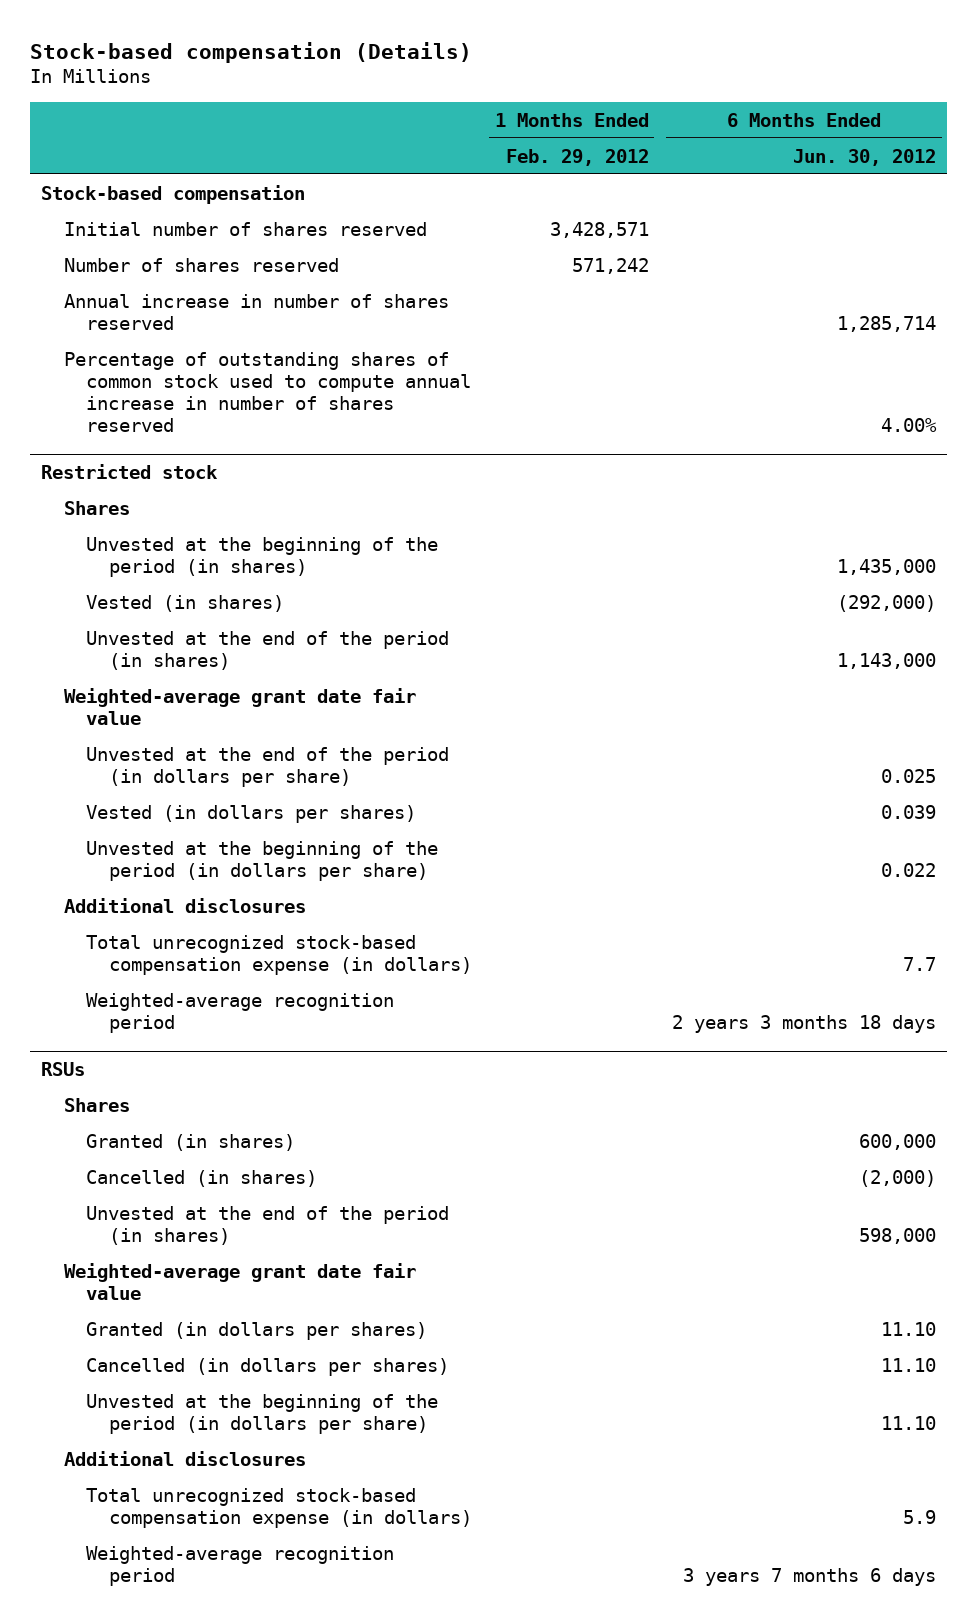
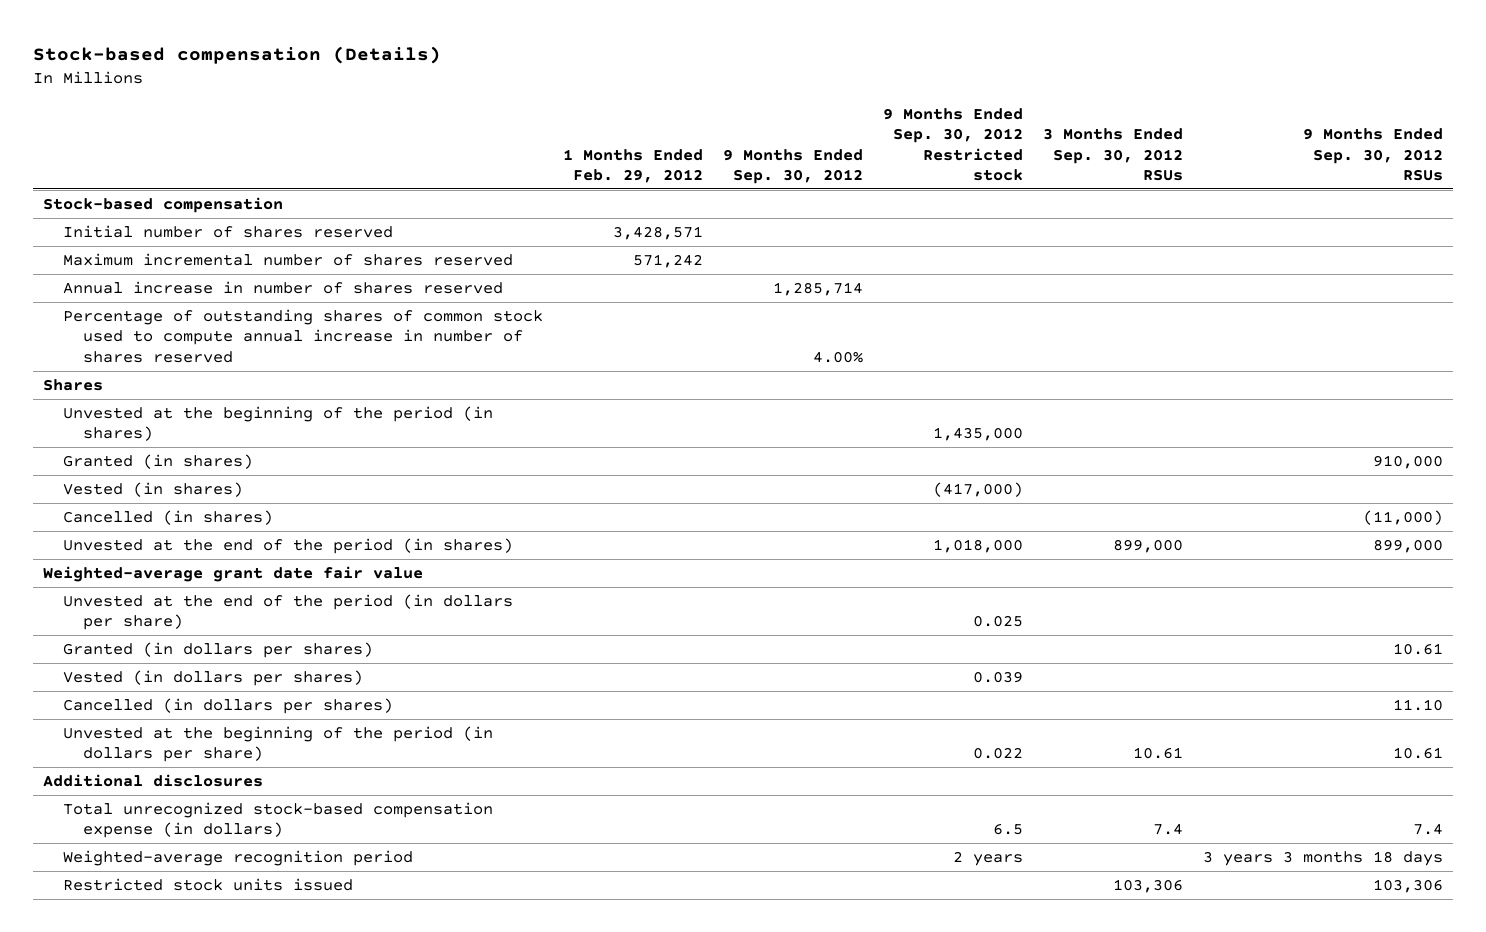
- | 1 Months Ended Feb. 29, 2012 | 6 Months Ended Jun. 30, 2012
+ | 1 Months Ended Feb. 29, 2012 | 9 Months Ended Sep. 30, 2012 | 9 Months Ended Sep. 30, 2012 Restricted stock | 3 Months Ended Sep. 30, 2012 RSUs | 9 Months Ended Sep. 30, 2012 RSUs
- Number of shares reserved | 571,242 |
+ Maximum incremental number of shares reserved | 571,242 | | | |
- Restricted stock
- Shares
- Unvested at the beginning of the period (in shares) | | 1,435,000
- Vested (in shares) | | (292,000)
- Unvested at the end of the period (in shares) | | 1,143,000
- Weighted-average grant date fair value
- Unvested at the end of the period (in dollars per share) | | 0.025
- Vested (in dollars per shares) | | 0.039
- Unvested at the beginning of the period (in dollars per share) | | 0.022
- Additional disclosures
- Total unrecognized stock-based compensation expense (in dollars) | | 7.7
- Weighted-average recognition period | | 2 years 3 months 18 days
- RSUs
- Shares
- Granted (in shares) | | 600,000
- Cancelled (in shares) | | (2,000)
- Unvested at the end of the period (in shares) | | 598,000
- Weighted-average grant date fair value
- Granted (in dollars per shares) | | 11.10
- Cancelled (in dollars per shares) | | 11.10
- Unvested at the beginning of the period (in dollars per share) | | 11.10
- Additional disclosures
- Total unrecognized stock-based compensation expense (in dollars) | | 5.9
- Weighted-average recognition period | | 3 years 7 months 6 days
+ Shares
+ Unvested at the beginning of the period (in shares) | | | 1,435,000 | |
+ Granted (in shares) | | | | | 910,000
+ Vested (in shares) | | | (417,000) | |
+ Cancelled (in shares) | | | | | (11,000)
+ Unvested at the end of the period (in shares) | | | 1,018,000 | 899,000 | 899,000
+ Weighted-average grant date fair value
+ Unvested at the end of the period (in dollars per share) | | | 0.025 | |
+ Granted (in dollars per shares) | | | | | 10.61
+ Vested (in dollars per shares) | | | 0.039 | |
+ Cancelled (in dollars per shares) | | | | | 11.10
+ Unvested at the beginning of the period (in dollars per share) | | | 0.022 | 10.61 | 10.61
+ Additional disclosures
+ Total unrecognized stock-based compensation expense (in dollars) | | | 6.5 | 7.4 | 7.4
+ Weighted-average recognition period | | | 2 years | | 3 years 3 months 18 days
+ Restricted stock units issued | | | | 103,306 | 103,306

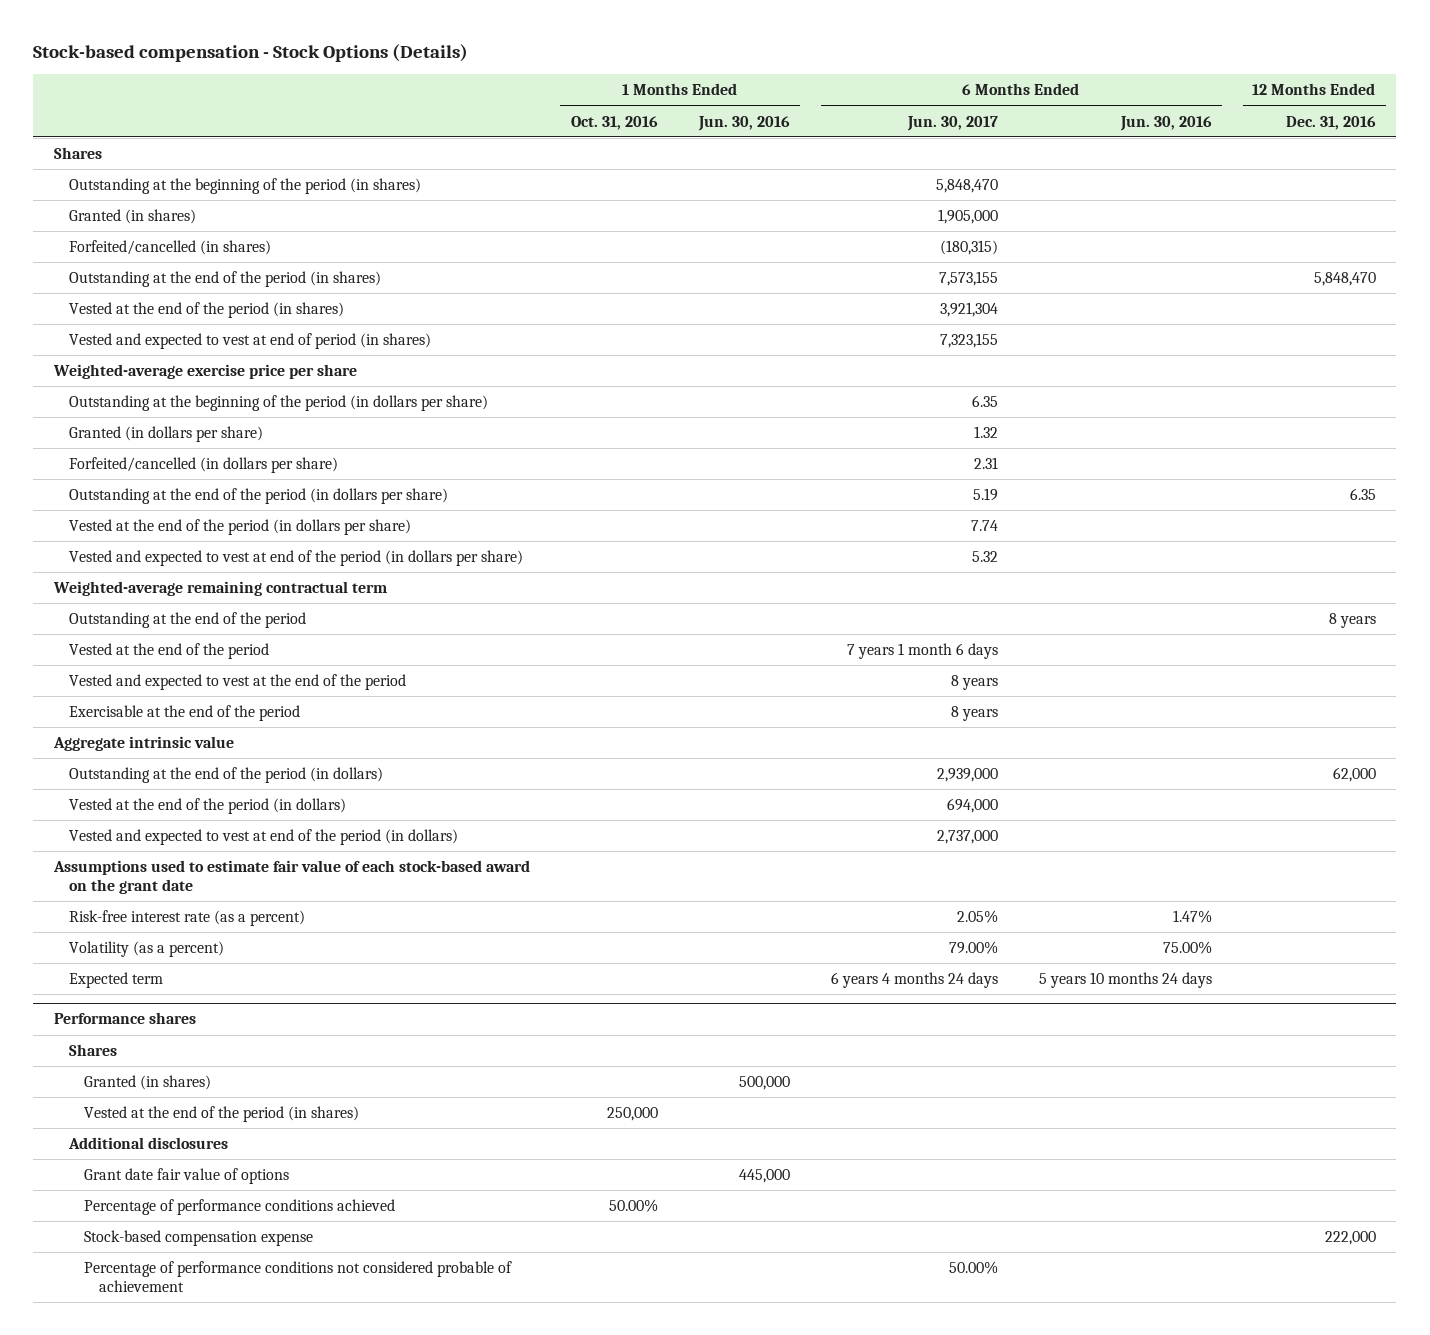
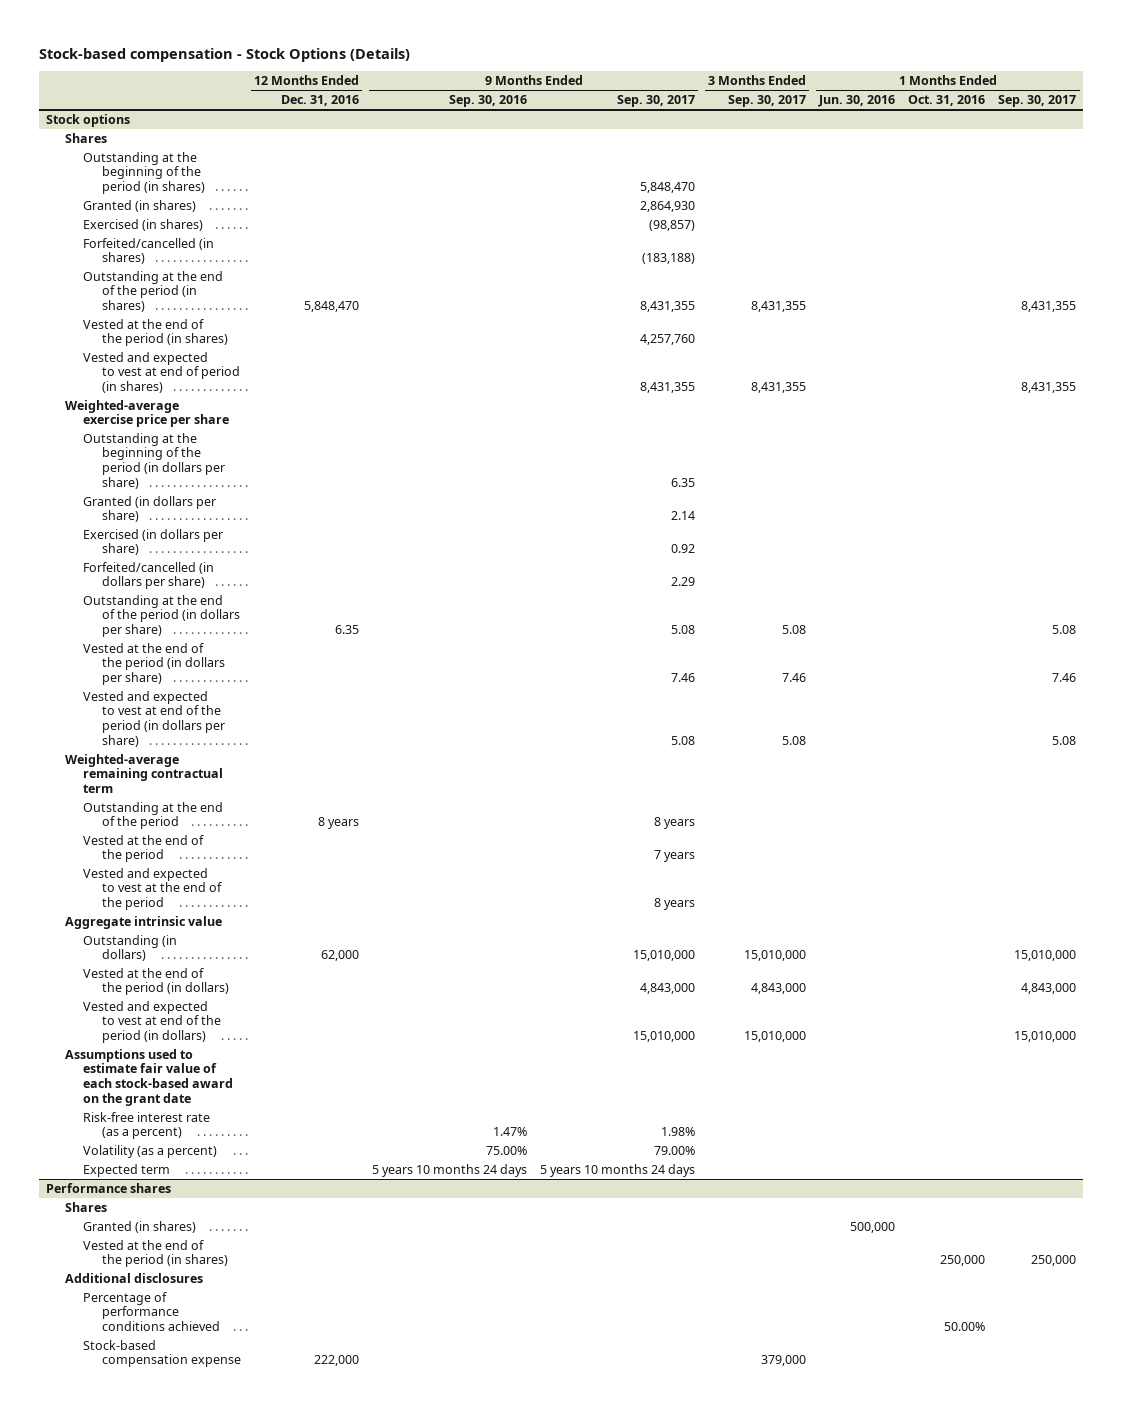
- | 1 Months Ended Oct. 31, 2016 | 1 Months Ended Jun. 30, 2016 | 6 Months Ended Jun. 30, 2017 | 6 Months Ended Jun. 30, 2016 | 12 Months Ended Dec. 31, 2016
+ | 12 Months Ended Dec. 31, 2016 | 9 Months Ended Sep. 30, 2016 | 9 Months Ended Sep. 30, 2017 | 3 Months Ended Sep. 30, 2017 | 1 Months Ended Jun. 30, 2016 | 1 Months Ended Oct. 31, 2016 | 1 Months Ended Sep. 30, 2017
+ Stock options
+ Exercised (in shares) | | | (98,857) | | | |
+ Exercised (in dollars per share) | | | 0.92 | | | |
- Exercisable at the end of the period | | | 8 years | |
- Outstanding at the end of the period (in dollars) | | | 2,939,000 | | 62,000
+ Outstanding (in dollars) | 62,000 | | 15,010,000 | 15,010,000 | | | 15,010,000
@ Performance shares
- Grant date fair value of options | | 445,000 | | |
- Percentage of performance conditions not considered probable of achievement | | | 50.00% | |

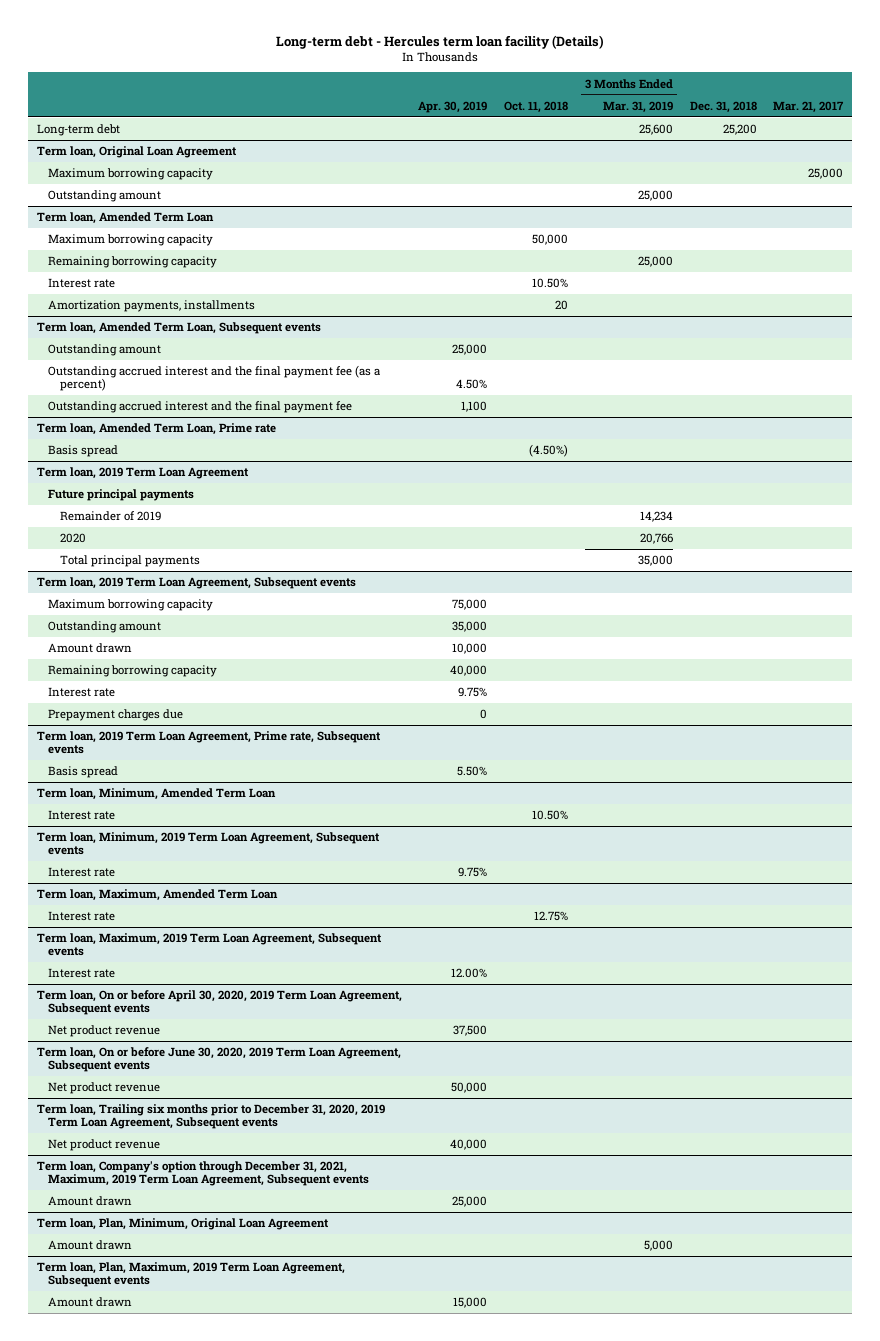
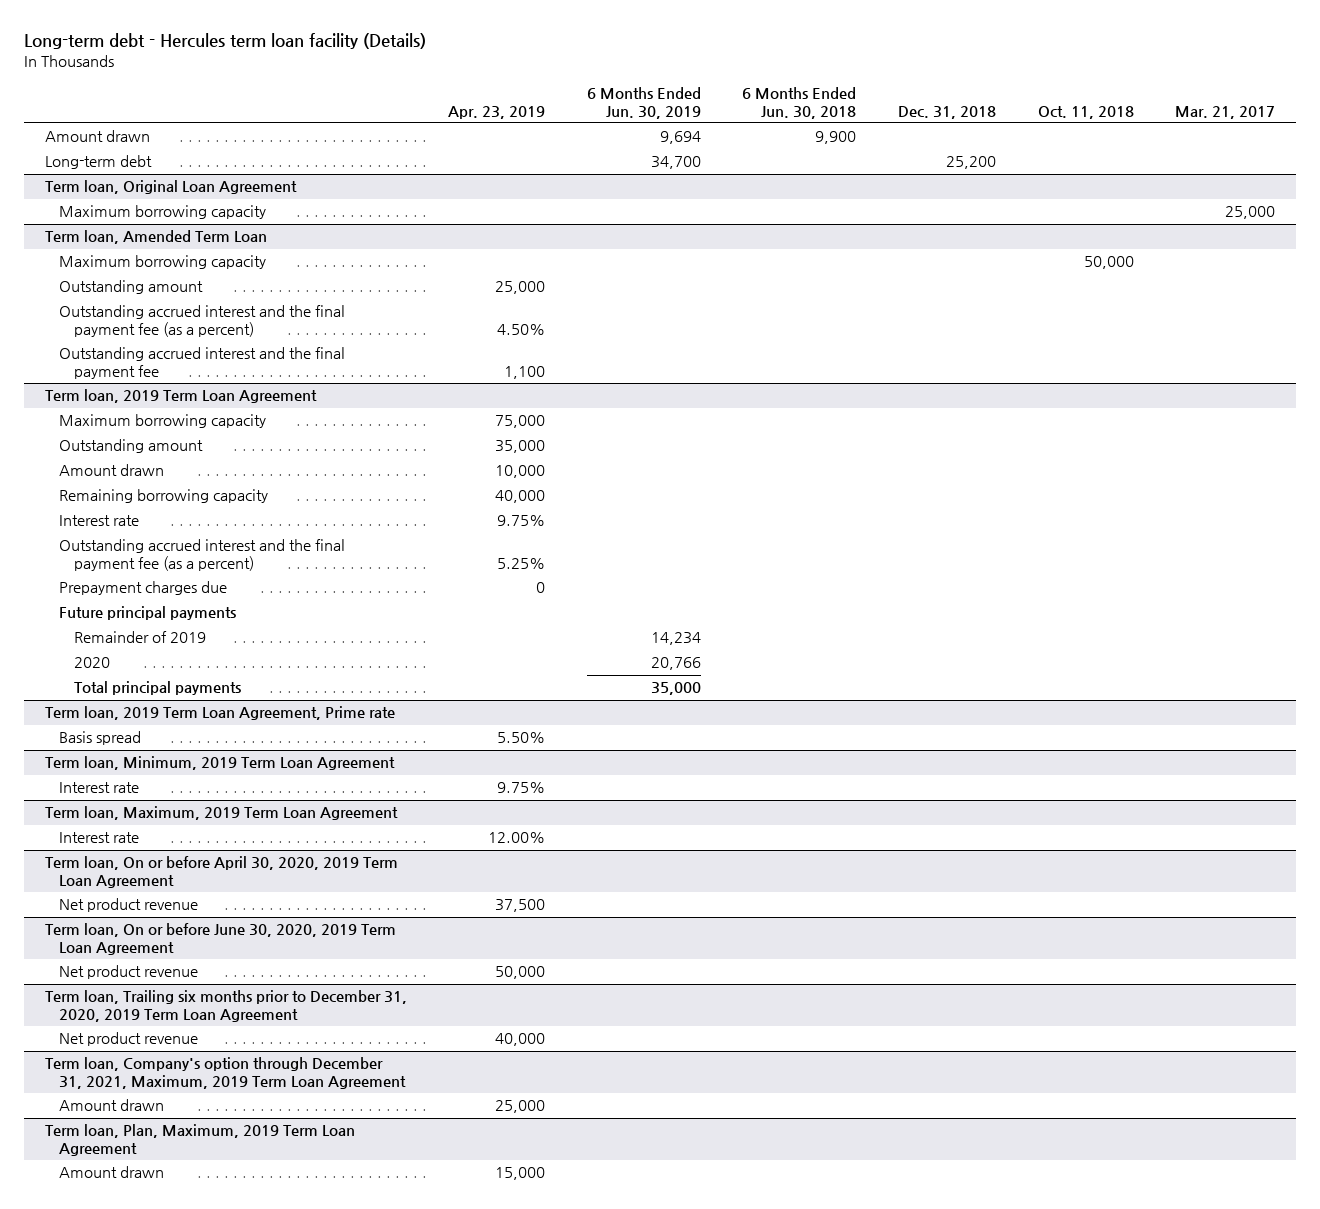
- | Apr. 30, 2019 | Oct. 11, 2018 | 3 Months Ended Mar. 31, 2019 | Dec. 31, 2018 | Mar. 21, 2017
+ | Apr. 23, 2019 | 6 Months Ended Jun. 30, 2019 | 6 Months Ended Jun. 30, 2018 | Dec. 31, 2018 | Oct. 11, 2018 | Mar. 21, 2017
+ Amount drawn | | 9,694 | 9,900 | | |
@ Term loan, Original Loan Agreement
- Outstanding amount | | | 25,000 | |
@ Term loan, Amended Term Loan
- Remaining borrowing capacity | | | 25,000 | |
- Interest rate | | 10.50% | | |
- Amortization payments, installments | | 20 | | |
- Term loan, Amended Term Loan, Subsequent events
- Outstanding amount | 25,000 | | | |
- Outstanding accrued interest and the final payment fee (as a percent) | 4.50% | | | |
- Outstanding accrued interest and the final payment fee | 1,100 | | | |
- Term loan, Amended Term Loan, Prime rate
- Basis spread | | (4.50%) | | |
@ Term loan, Amended Term Loan
+ Outstanding amount | 25,000 | | | | |
+ Outstanding accrued interest and the final payment fee (as a percent) | 4.50% | | | | |
+ Outstanding accrued interest and the final payment fee | 1,100 | | | | |
@ Term loan, 2019 Term Loan Agreement
+ Maximum borrowing capacity | 75,000 | | | | |
+ Outstanding amount | 35,000 | | | | |
+ Amount drawn | 10,000 | | | | |
+ Remaining borrowing capacity | 40,000 | | | | |
+ Interest rate | 9.75% | | | | |
+ Outstanding accrued interest and the final payment fee (as a percent) | 5.25% | | | | |
+ Prepayment charges due | 0 | | | | |
- Term loan, 2019 Term Loan Agreement, Subsequent events
- Maximum borrowing capacity | 75,000 | | | |
- Outstanding amount | 35,000 | | | |
- Amount drawn | 10,000 | | | |
- Remaining borrowing capacity | 40,000 | | | |
- Interest rate | 9.75% | | | |
- Prepayment charges due | 0 | | | |
- Term loan, 2019 Term Loan Agreement, Prime rate, Subsequent events
+ Term loan, 2019 Term Loan Agreement, Prime rate
- Term loan, Minimum, Amended Term Loan
- Interest rate | | 10.50% | | |
- Term loan, Minimum, 2019 Term Loan Agreement, Subsequent events
+ Term loan, Minimum, 2019 Term Loan Agreement
- Term loan, Maximum, Amended Term Loan
- Interest rate | | 12.75% | | |
- Term loan, Maximum, 2019 Term Loan Agreement, Subsequent events
+ Term loan, Maximum, 2019 Term Loan Agreement
- Term loan, On or before April 30, 2020, 2019 Term Loan Agreement, Subsequent events
+ Term loan, On or before April 30, 2020, 2019 Term Loan Agreement
- Term loan, On or before June 30, 2020, 2019 Term Loan Agreement, Subsequent events
+ Term loan, On or before June 30, 2020, 2019 Term Loan Agreement
- Term loan, Trailing six months prior to December 31, 2020, 2019 Term Loan Agreement, Subsequent events
+ Term loan, Trailing six months prior to December 31, 2020, 2019 Term Loan Agreement
- Term loan, Company's option through December 31, 2021, Maximum, 2019 Term Loan Agreement, Subsequent events
+ Term loan, Company's option through December 31, 2021, Maximum, 2019 Term Loan Agreement
- Term loan, Plan, Minimum, Original Loan Agreement
- Amount drawn | | | 5,000 | |
- Term loan, Plan, Maximum, 2019 Term Loan Agreement, Subsequent events
+ Term loan, Plan, Maximum, 2019 Term Loan Agreement

